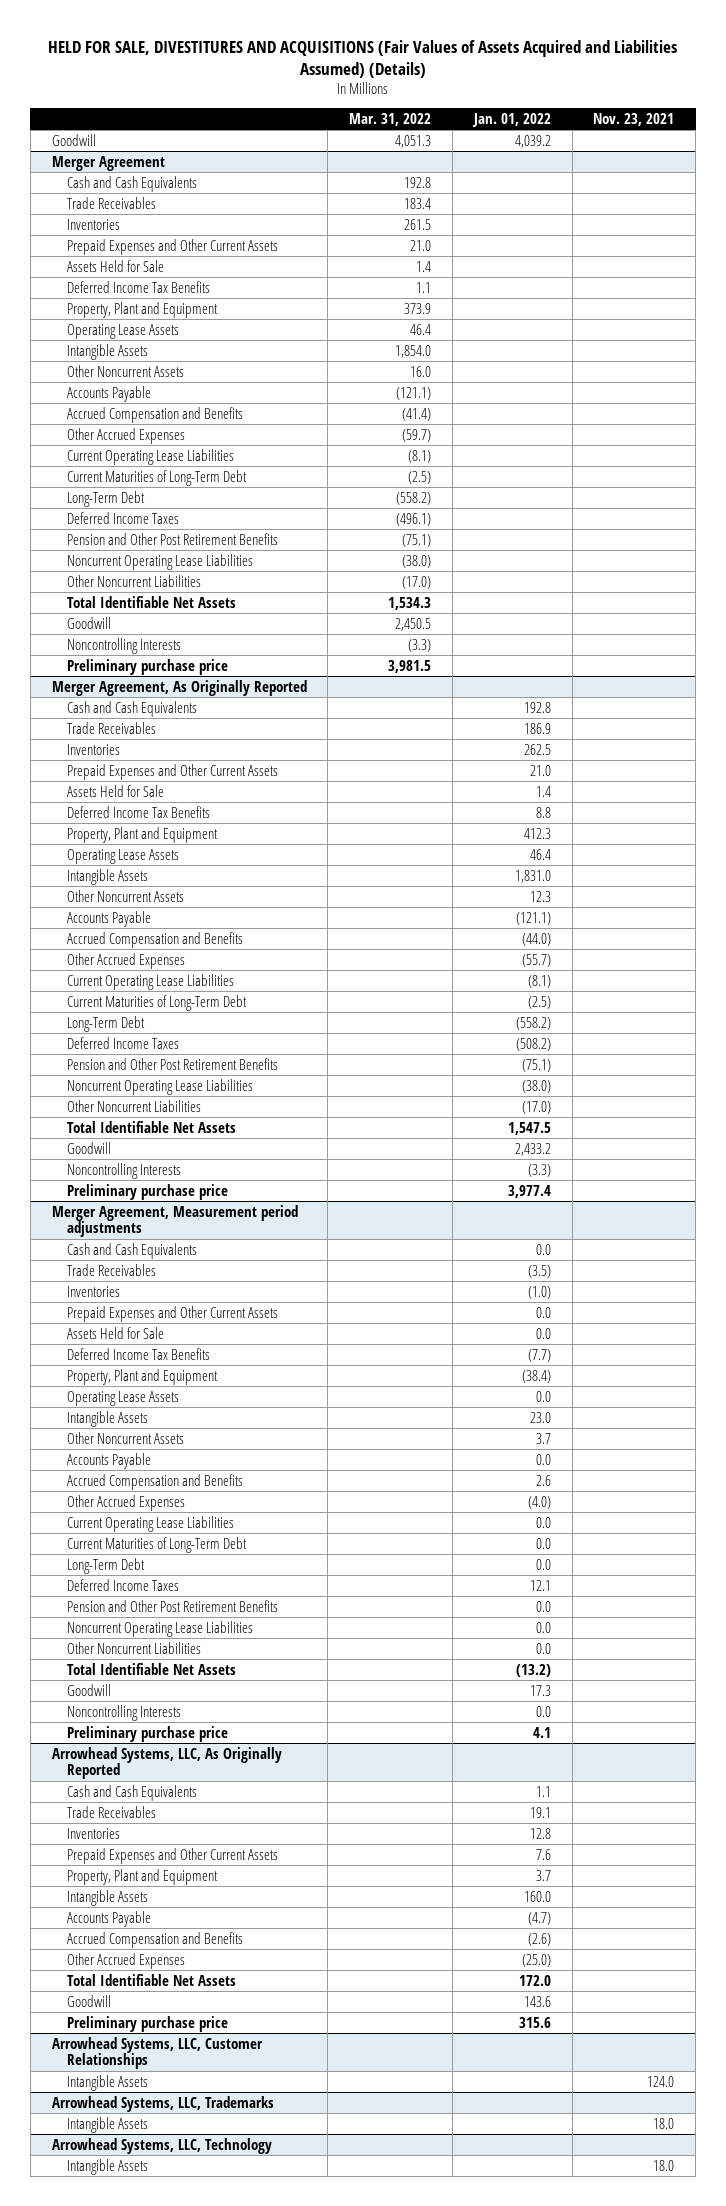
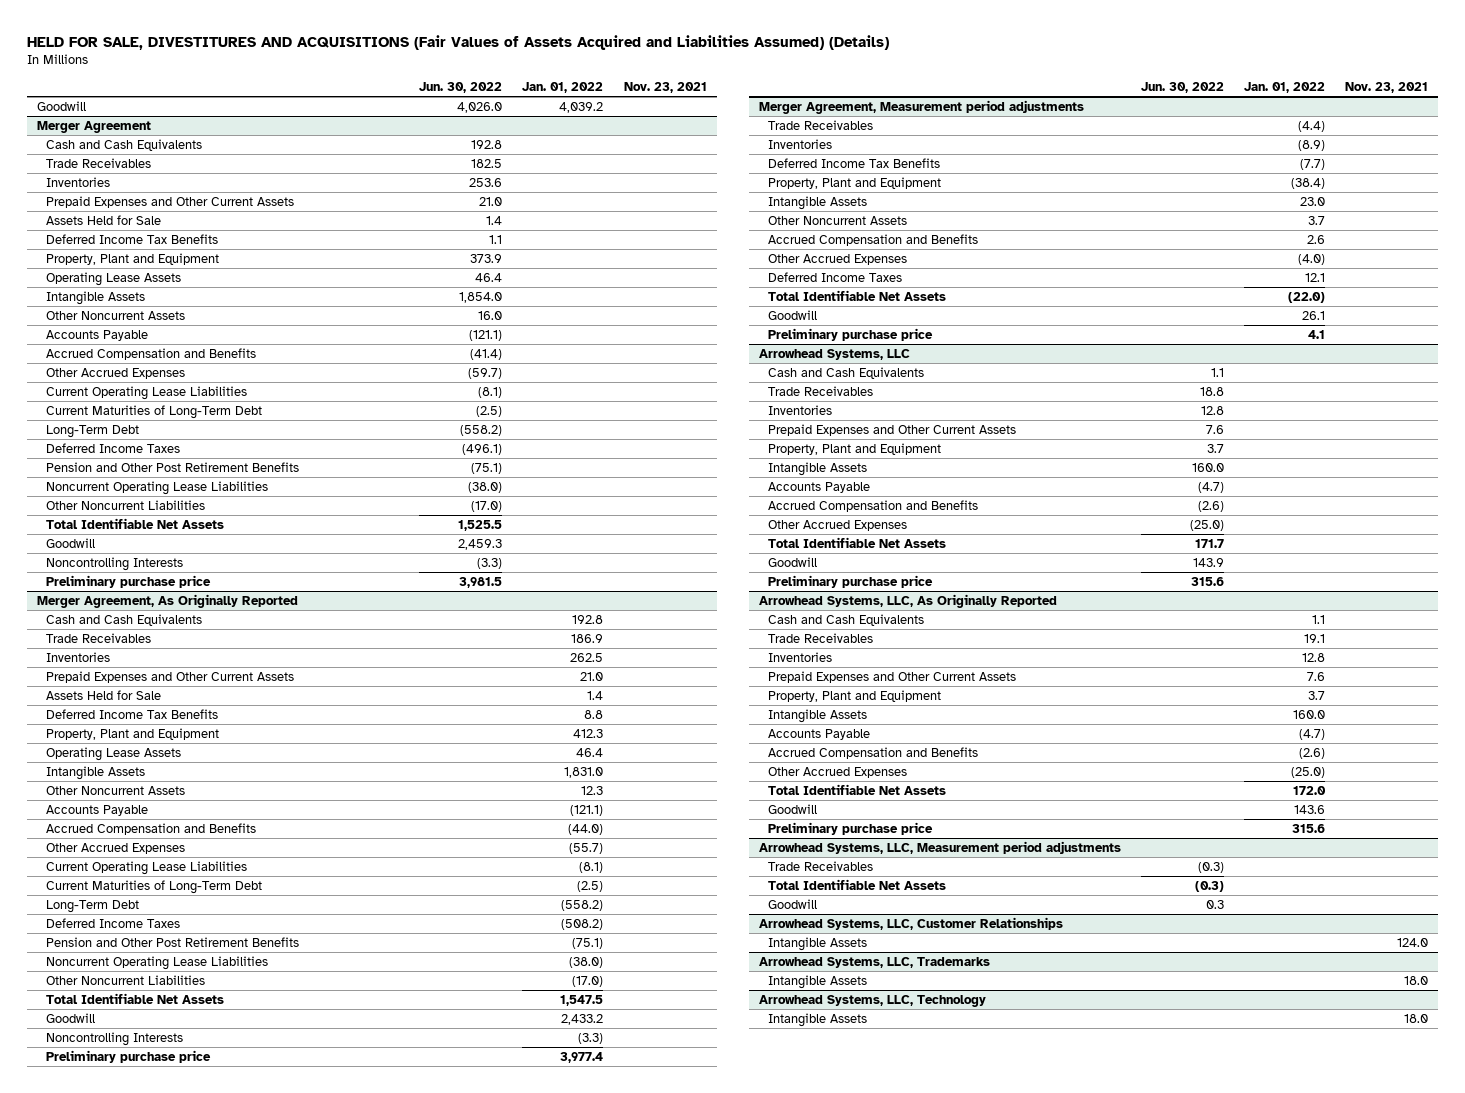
- | Mar. 31, 2022 | Jan. 01, 2022 | Nov. 23, 2021
+ | Jun. 30, 2022 | Jan. 01, 2022 | Nov. 23, 2021
@ Merger Agreement, Measurement period adjustments
- Cash and Cash Equivalents | | 0.0 |
- Trade Receivables | | (3.5) |
- Inventories | | (1.0) |
- Prepaid Expenses and Other Current Assets | | 0.0 |
- Assets Held for Sale | | 0.0 |
+ Trade Receivables | | (4.4) |
+ Inventories | | (8.9) |
- Operating Lease Assets | | 0.0 |
- Accounts Payable | | 0.0 |
- Current Operating Lease Liabilities | | 0.0 |
- Current Maturities of Long-Term Debt | | 0.0 |
- Long-Term Debt | | 0.0 |
- Pension and Other Post Retirement Benefits | | 0.0 |
- Noncurrent Operating Lease Liabilities | | 0.0 |
- Other Noncurrent Liabilities | | 0.0 |
- Total Identifiable Net Assets | | (13.2) |
- Goodwill | | 17.3 |
- Noncontrolling Interests | | 0.0 |
+ Total Identifiable Net Assets | | (22.0) |
+ Goodwill | | 26.1 |
+ Arrowhead Systems, LLC
+ Cash and Cash Equivalents | 1.1 | |
+ Trade Receivables | 18.8 | |
+ Inventories | 12.8 | |
+ Prepaid Expenses and Other Current Assets | 7.6 | |
+ Property, Plant and Equipment | 3.7 | |
+ Intangible Assets | 160.0 | |
+ Accounts Payable | (4.7) | |
+ Accrued Compensation and Benefits | (2.6) | |
+ Other Accrued Expenses | (25.0) | |
+ Total Identifiable Net Assets | 171.7 | |
+ Goodwill | 143.9 | |
+ Preliminary purchase price | 315.6 | |
+ Arrowhead Systems, LLC, Measurement period adjustments
+ Trade Receivables | (0.3) | |
+ Total Identifiable Net Assets | (0.3) | |
+ Goodwill | 0.3 | |

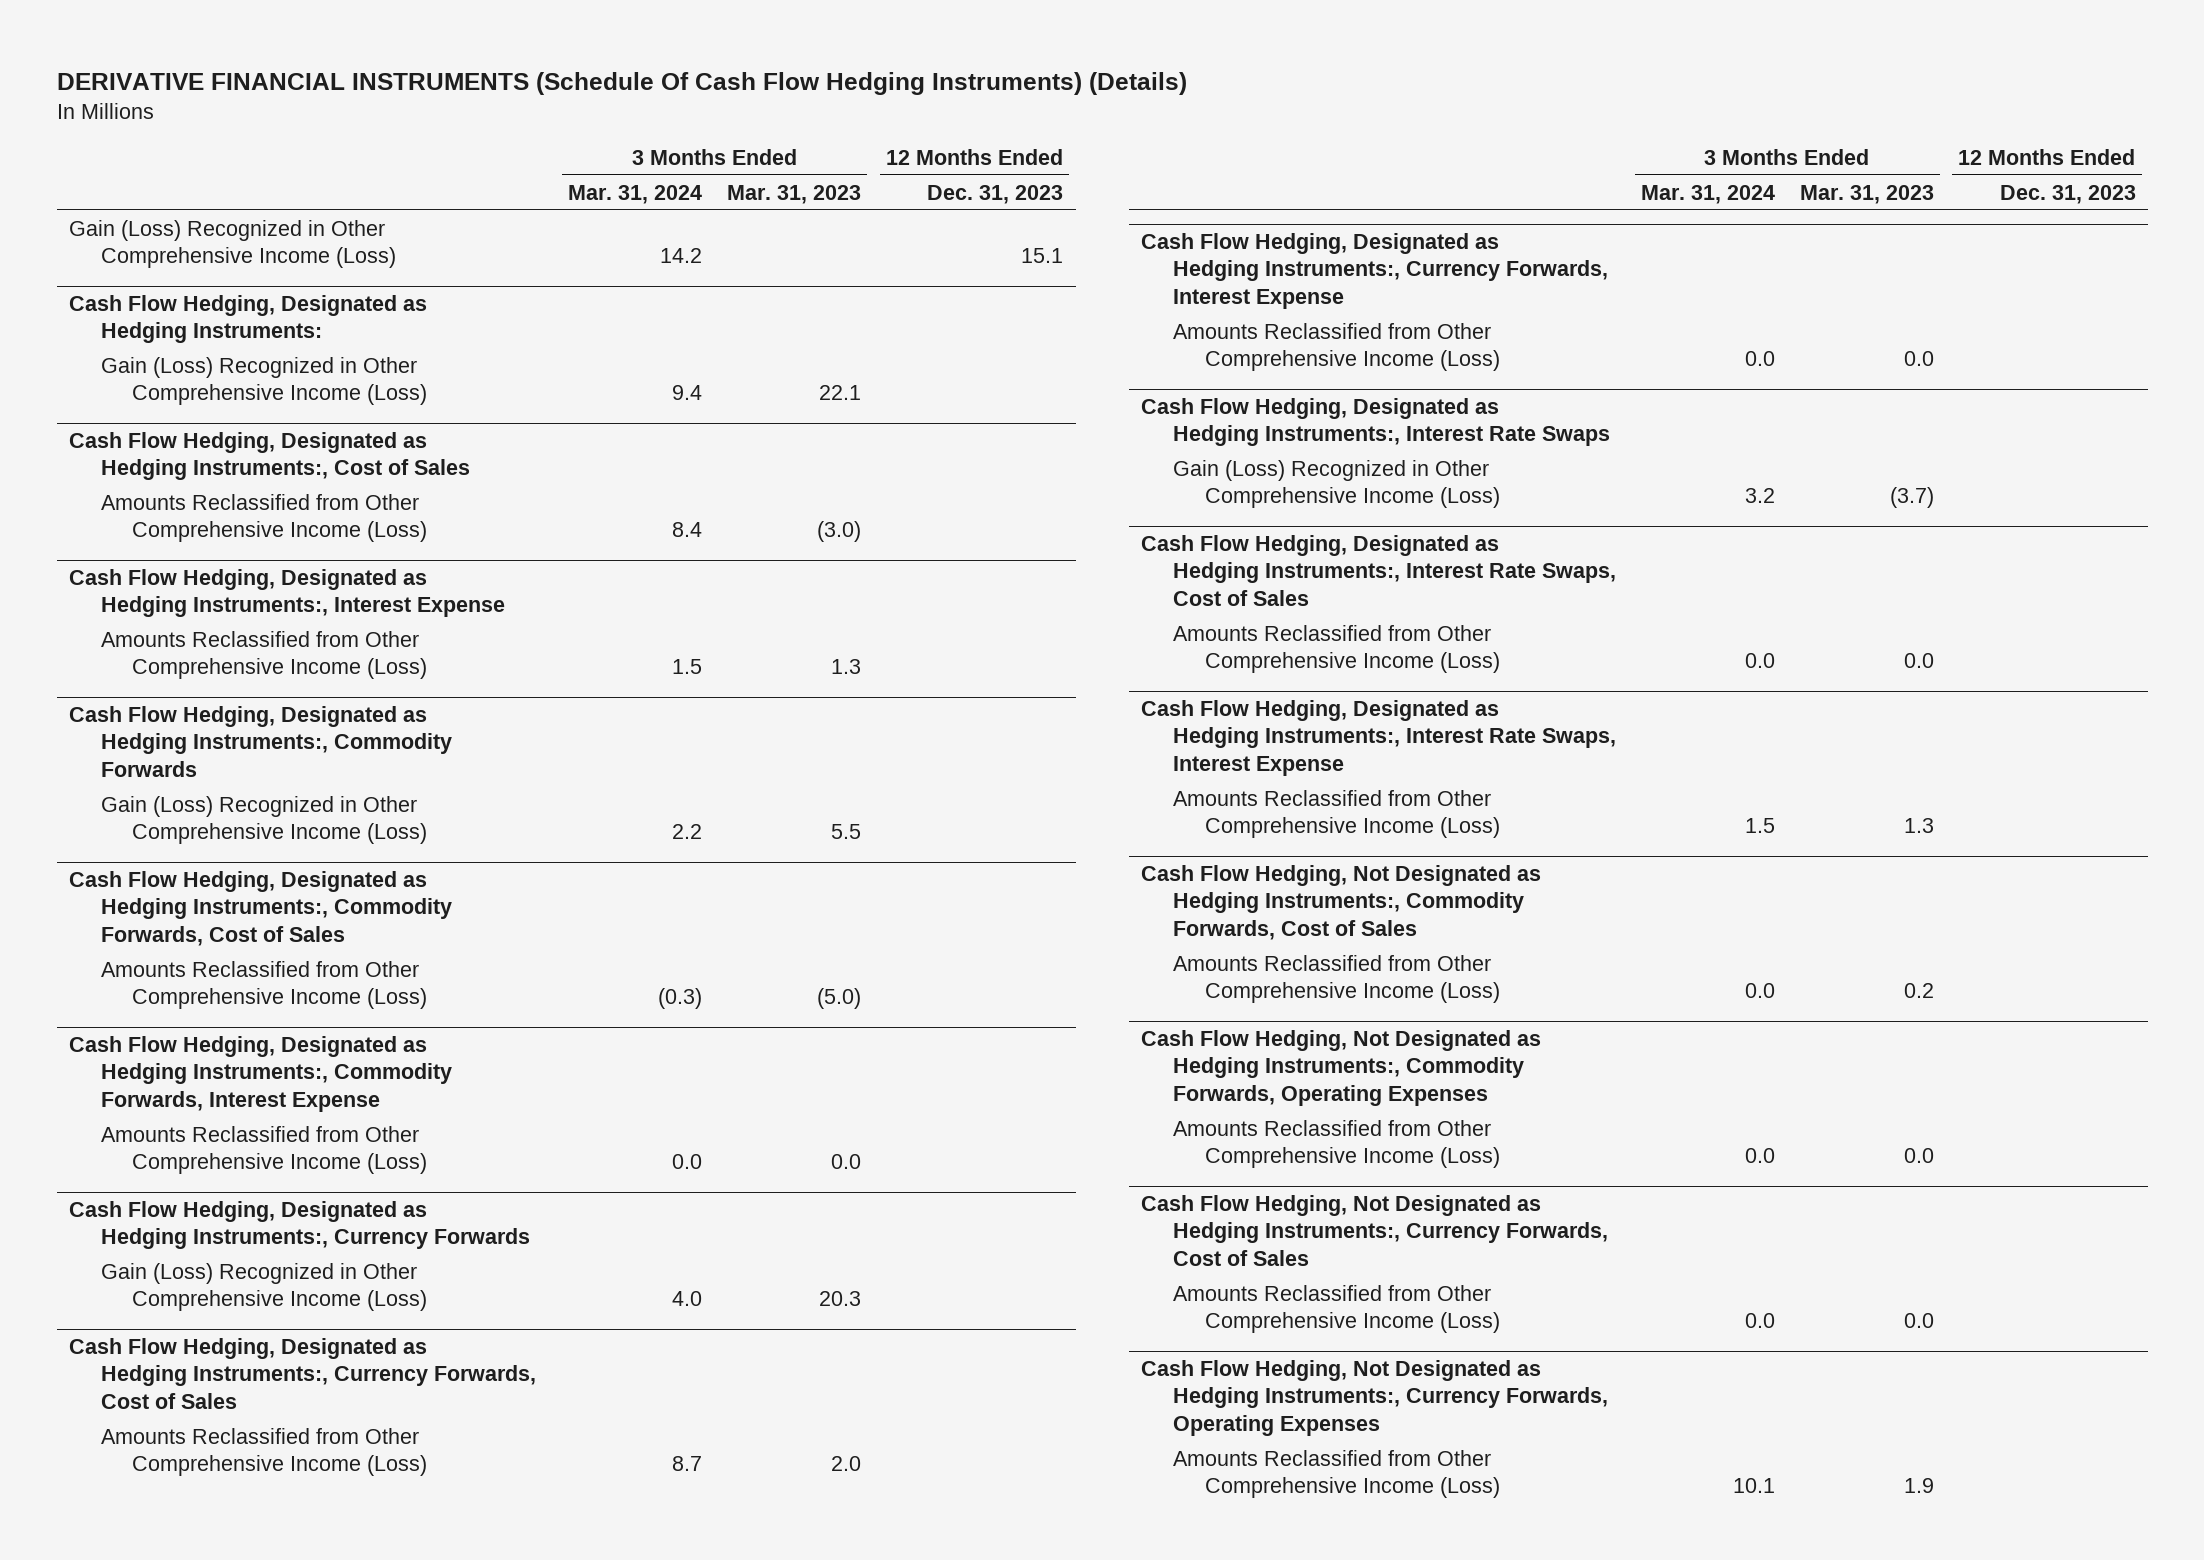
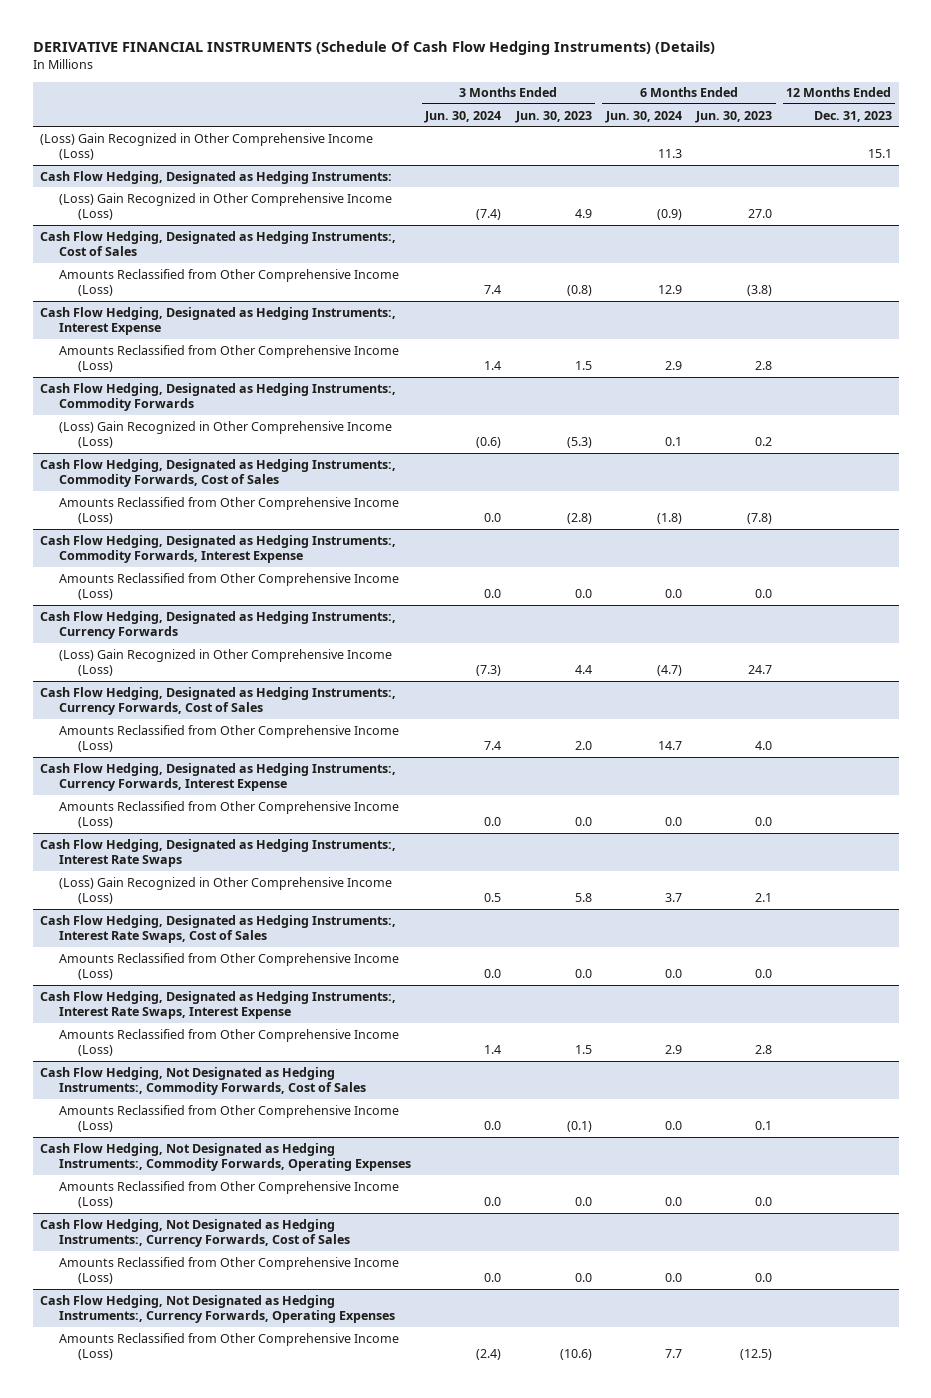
- | 3 Months Ended Mar. 31, 2024 | 3 Months Ended Mar. 31, 2023 | 12 Months Ended Dec. 31, 2023
+ | 3 Months Ended Jun. 30, 2024 | 3 Months Ended Jun. 30, 2023 | 6 Months Ended Jun. 30, 2024 | 6 Months Ended Jun. 30, 2023 | 12 Months Ended Dec. 31, 2023
- Gain (Loss) Recognized in Other Comprehensive Income (Loss) | 14.2 | | 15.1
+ (Loss) Gain Recognized in Other Comprehensive Income (Loss) | | | 11.3 | | 15.1
@ Cash Flow Hedging, Designated as Hedging Instruments:
- Gain (Loss) Recognized in Other Comprehensive Income (Loss) | 9.4 | 22.1 |
+ (Loss) Gain Recognized in Other Comprehensive Income (Loss) | (7.4) | 4.9 | (0.9) | 27.0 |
@ Cash Flow Hedging, Designated as Hedging Instruments:, Commodity Forwards
- Gain (Loss) Recognized in Other Comprehensive Income (Loss) | 2.2 | 5.5 |
+ (Loss) Gain Recognized in Other Comprehensive Income (Loss) | (0.6) | (5.3) | 0.1 | 0.2 |
@ Cash Flow Hedging, Designated as Hedging Instruments:, Currency Forwards
- Gain (Loss) Recognized in Other Comprehensive Income (Loss) | 4.0 | 20.3 |
+ (Loss) Gain Recognized in Other Comprehensive Income (Loss) | (7.3) | 4.4 | (4.7) | 24.7 |
@ Cash Flow Hedging, Designated as Hedging Instruments:, Interest Rate Swaps
- Gain (Loss) Recognized in Other Comprehensive Income (Loss) | 3.2 | (3.7) |
+ (Loss) Gain Recognized in Other Comprehensive Income (Loss) | 0.5 | 5.8 | 3.7 | 2.1 |

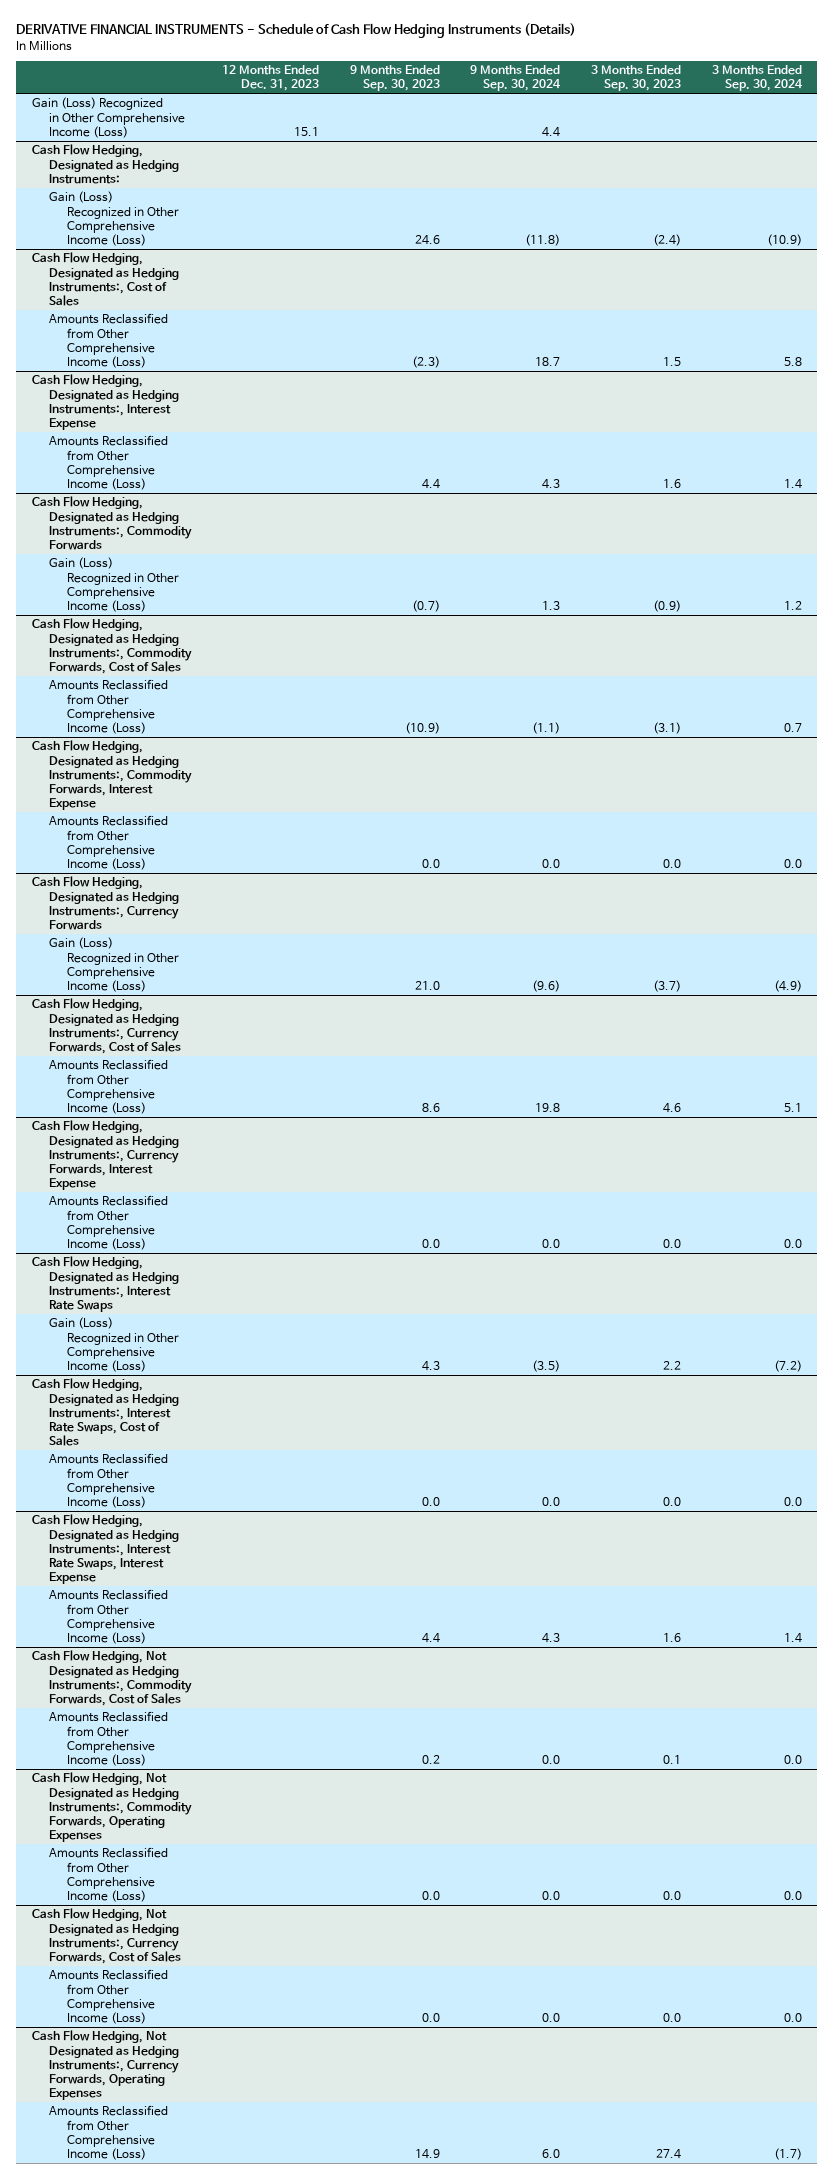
- DERIVATIVE FINANCIAL INSTRUMENTS (Schedule Of Cash Flow Hedging Instruments) (Details)
+ DERIVATIVE FINANCIAL INSTRUMENTS - Schedule of Cash Flow Hedging Instruments (Details)
- | 3 Months Ended Jun. 30, 2024 | 3 Months Ended Jun. 30, 2023 | 6 Months Ended Jun. 30, 2024 | 6 Months Ended Jun. 30, 2023 | 12 Months Ended Dec. 31, 2023
+ | 12 Months Ended Dec. 31, 2023 | 9 Months Ended Sep. 30, 2023 | 9 Months Ended Sep. 30, 2024 | 3 Months Ended Sep. 30, 2023 | 3 Months Ended Sep. 30, 2024
- (Loss) Gain Recognized in Other Comprehensive Income (Loss) | | | 11.3 | | 15.1
+ Gain (Loss) Recognized in Other Comprehensive Income (Loss) | 15.1 | | 4.4 | |
@ Cash Flow Hedging, Designated as Hedging Instruments:
- (Loss) Gain Recognized in Other Comprehensive Income (Loss) | (7.4) | 4.9 | (0.9) | 27.0 |
+ Gain (Loss) Recognized in Other Comprehensive Income (Loss) | | 24.6 | (11.8) | (2.4) | (10.9)
@ Cash Flow Hedging, Designated as Hedging Instruments:, Commodity Forwards
- (Loss) Gain Recognized in Other Comprehensive Income (Loss) | (0.6) | (5.3) | 0.1 | 0.2 |
+ Gain (Loss) Recognized in Other Comprehensive Income (Loss) | | (0.7) | 1.3 | (0.9) | 1.2
@ Cash Flow Hedging, Designated as Hedging Instruments:, Currency Forwards
- (Loss) Gain Recognized in Other Comprehensive Income (Loss) | (7.3) | 4.4 | (4.7) | 24.7 |
+ Gain (Loss) Recognized in Other Comprehensive Income (Loss) | | 21.0 | (9.6) | (3.7) | (4.9)
@ Cash Flow Hedging, Designated as Hedging Instruments:, Interest Rate Swaps
- (Loss) Gain Recognized in Other Comprehensive Income (Loss) | 0.5 | 5.8 | 3.7 | 2.1 |
+ Gain (Loss) Recognized in Other Comprehensive Income (Loss) | | 4.3 | (3.5) | 2.2 | (7.2)

